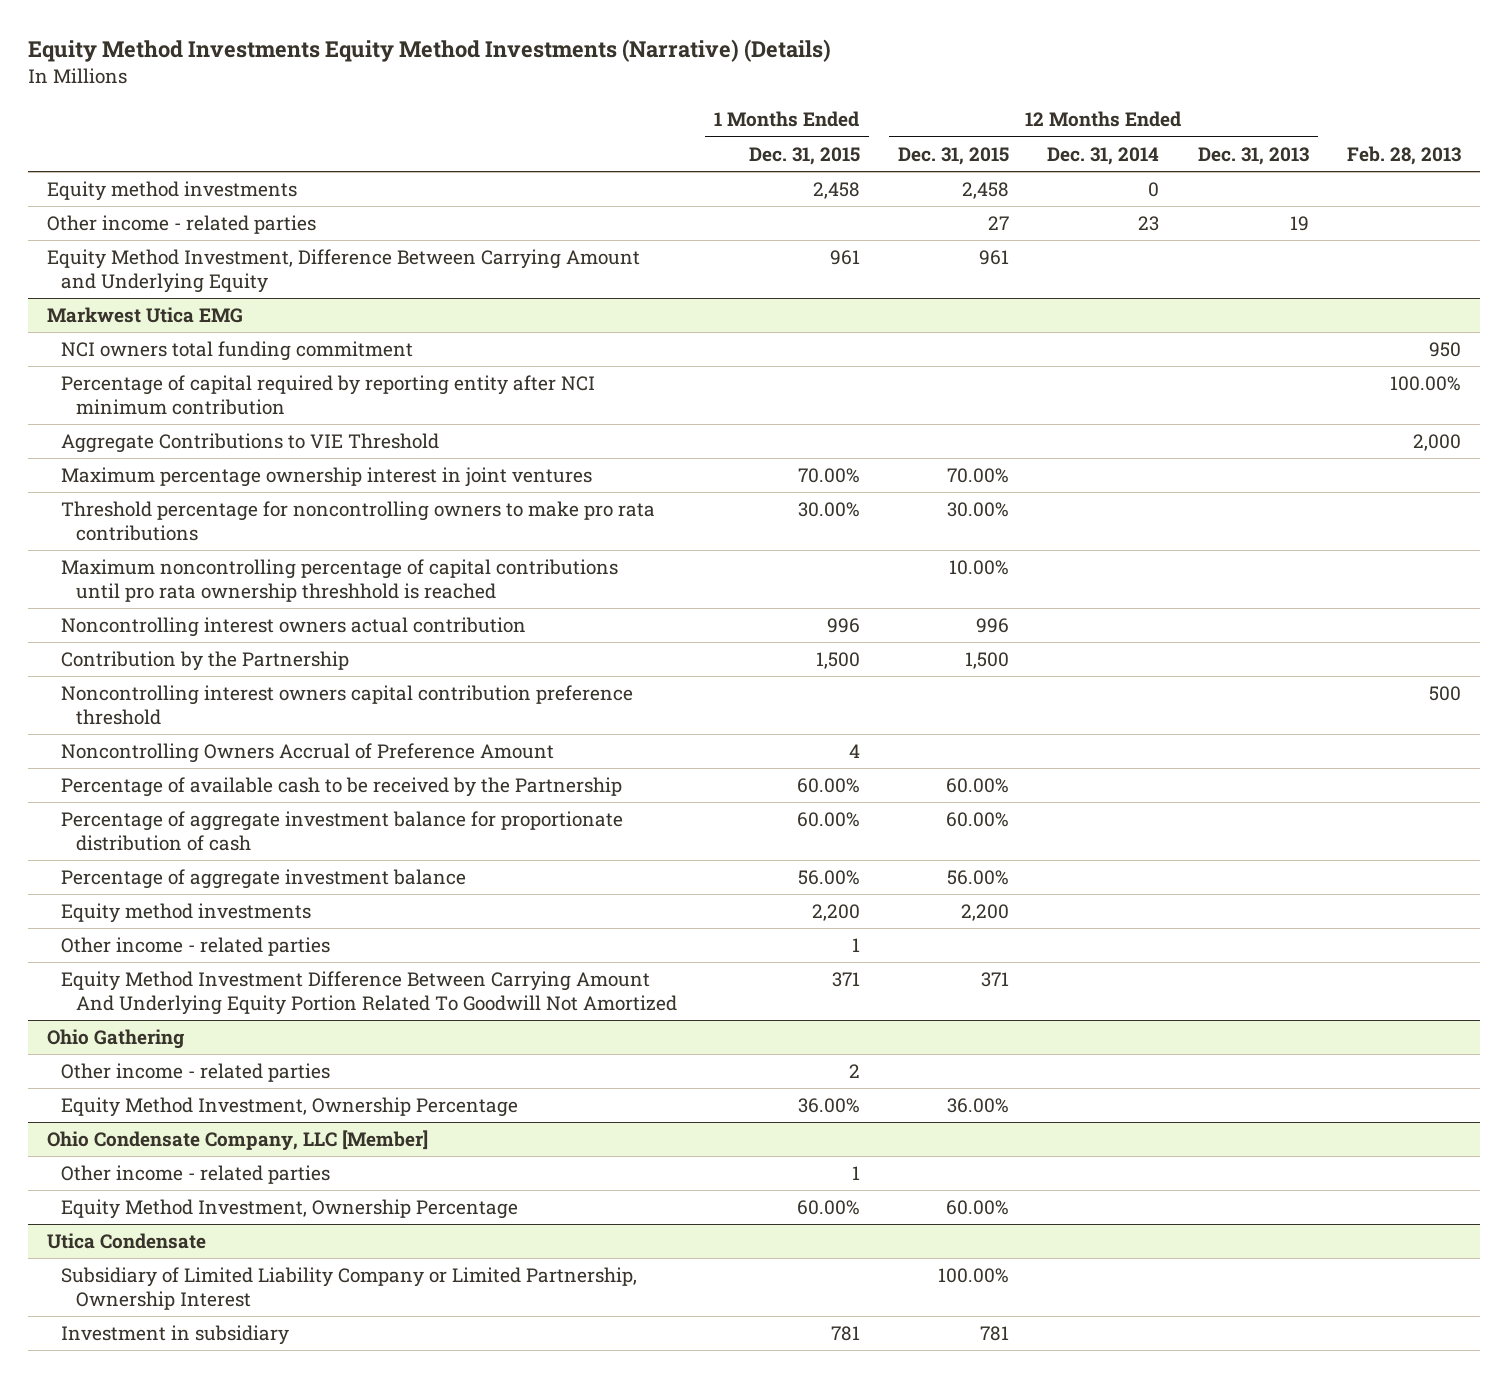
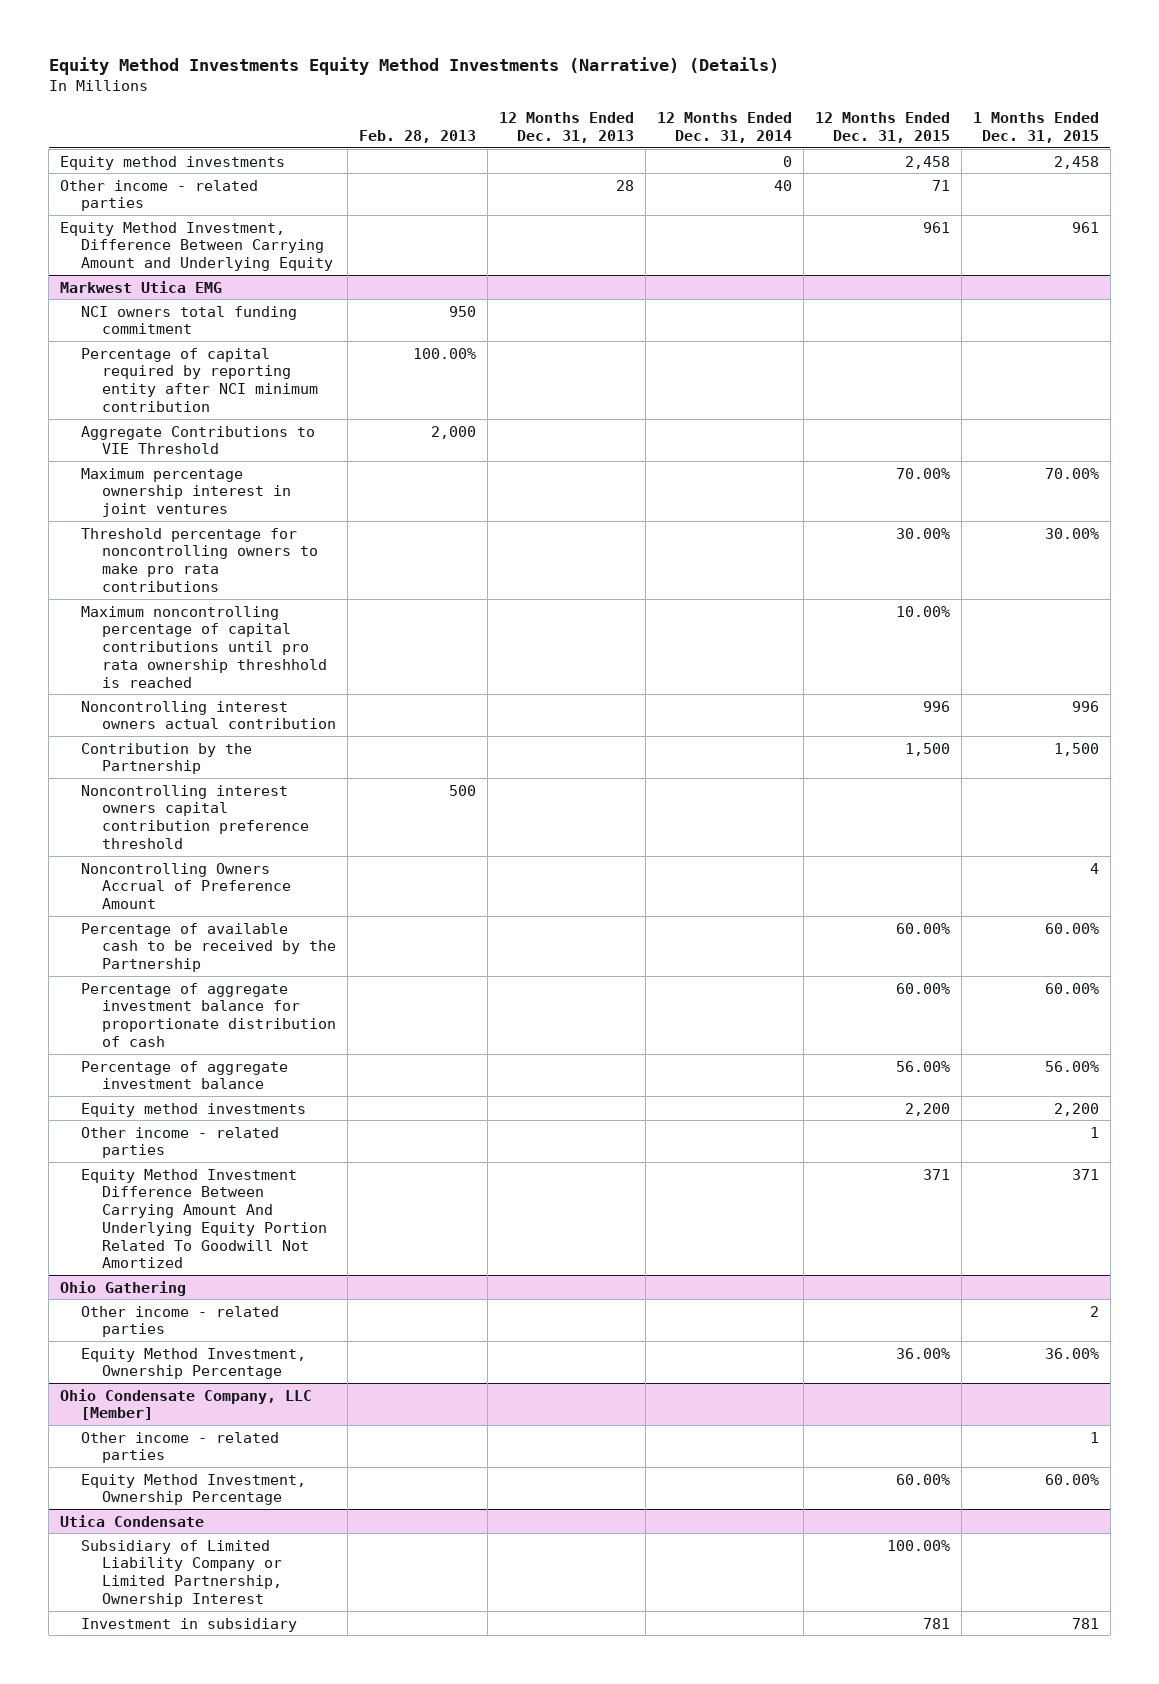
- | 1 Months Ended Dec. 31, 2015 | 12 Months Ended Dec. 31, 2015 | 12 Months Ended Dec. 31, 2014 | 12 Months Ended Dec. 31, 2013 | Feb. 28, 2013
+ | Feb. 28, 2013 | 12 Months Ended Dec. 31, 2013 | 12 Months Ended Dec. 31, 2014 | 12 Months Ended Dec. 31, 2015 | 1 Months Ended Dec. 31, 2015
- Other income - related parties | | 27 | 23 | 19 |
+ Other income - related parties | | 28 | 40 | 71 |

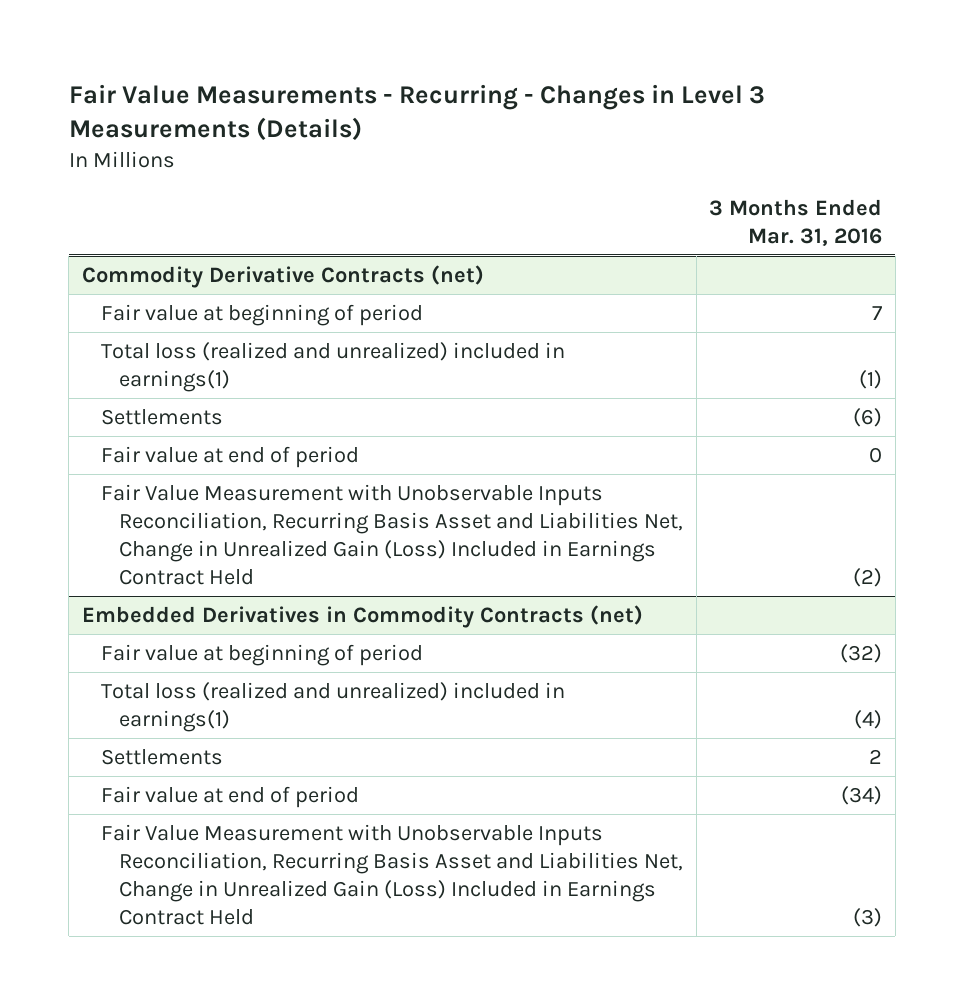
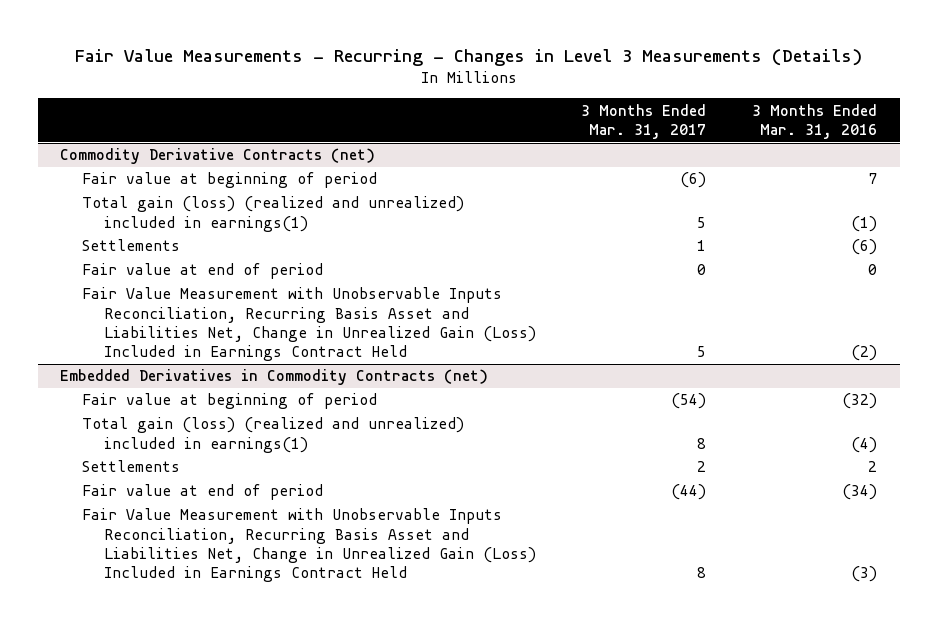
- | 3 Months Ended Mar. 31, 2016
+ | 3 Months Ended Mar. 31, 2017 | 3 Months Ended Mar. 31, 2016
@ Commodity Derivative Contracts (net)
- Total loss (realized and unrealized) included in earnings(1) | (1)
+ Total gain (loss) (realized and unrealized) included in earnings(1) | 5 | (1)
@ Embedded Derivatives in Commodity Contracts (net)
- Total loss (realized and unrealized) included in earnings(1) | (4)
+ Total gain (loss) (realized and unrealized) included in earnings(1) | 8 | (4)

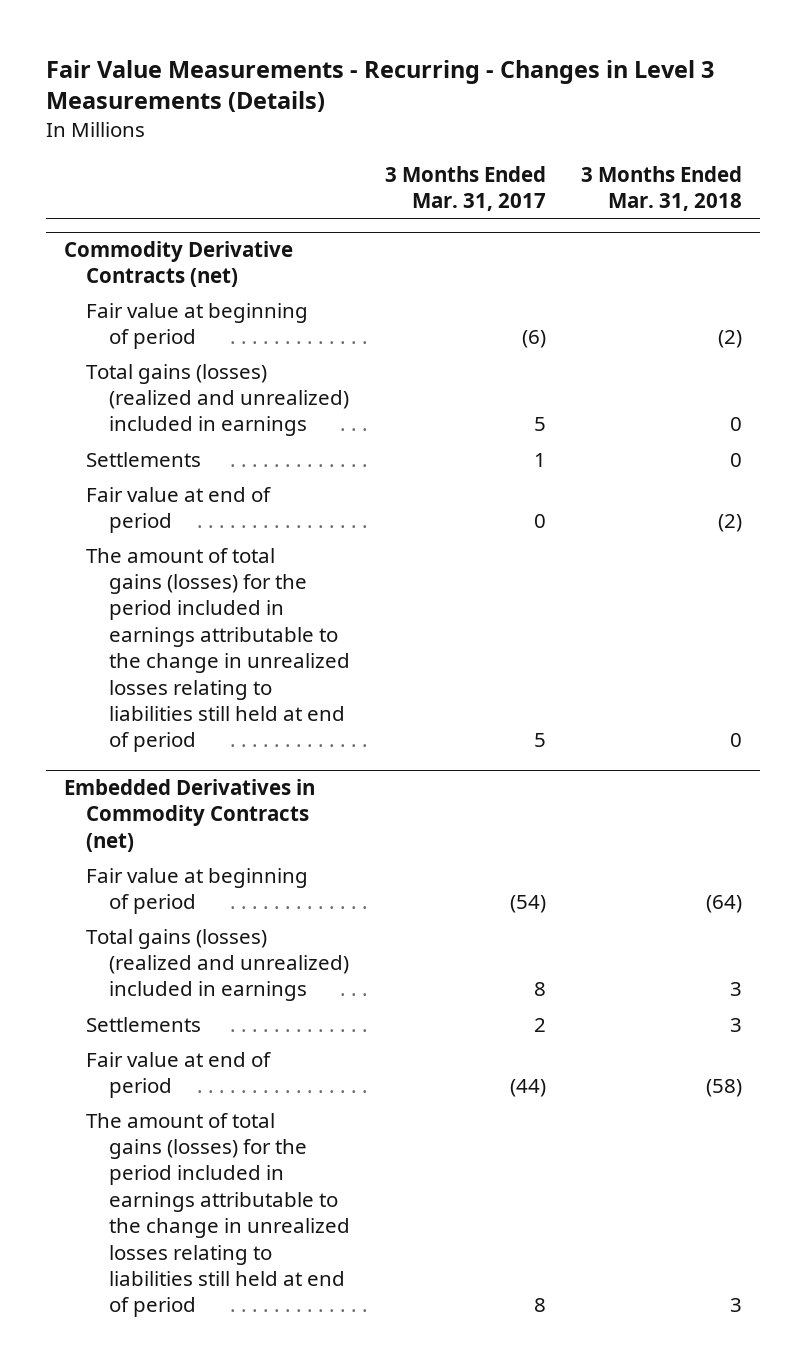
- | 3 Months Ended Mar. 31, 2017 | 3 Months Ended Mar. 31, 2016
+ | 3 Months Ended Mar. 31, 2017 | 3 Months Ended Mar. 31, 2018
@ Commodity Derivative Contracts (net)
- Total gain (loss) (realized and unrealized) included in earnings(1) | 5 | (1)
+ Total gains (losses) (realized and unrealized) included in earnings | 5 | 0
- Fair Value Measurement with Unobservable Inputs Reconciliation, Recurring Basis Asset and Liabilities Net, Change in Unrealized Gain (Loss) Included in Earnings Contract Held | 5 | (2)
+ The amount of total gains (losses) for the period included in earnings attributable to the change in unrealized losses relating to liabilities still held at end of period | 5 | 0
@ Embedded Derivatives in Commodity Contracts (net)
- Total gain (loss) (realized and unrealized) included in earnings(1) | 8 | (4)
+ Total gains (losses) (realized and unrealized) included in earnings | 8 | 3
- Fair Value Measurement with Unobservable Inputs Reconciliation, Recurring Basis Asset and Liabilities Net, Change in Unrealized Gain (Loss) Included in Earnings Contract Held | 8 | (3)
+ The amount of total gains (losses) for the period included in earnings attributable to the change in unrealized losses relating to liabilities still held at end of period | 8 | 3

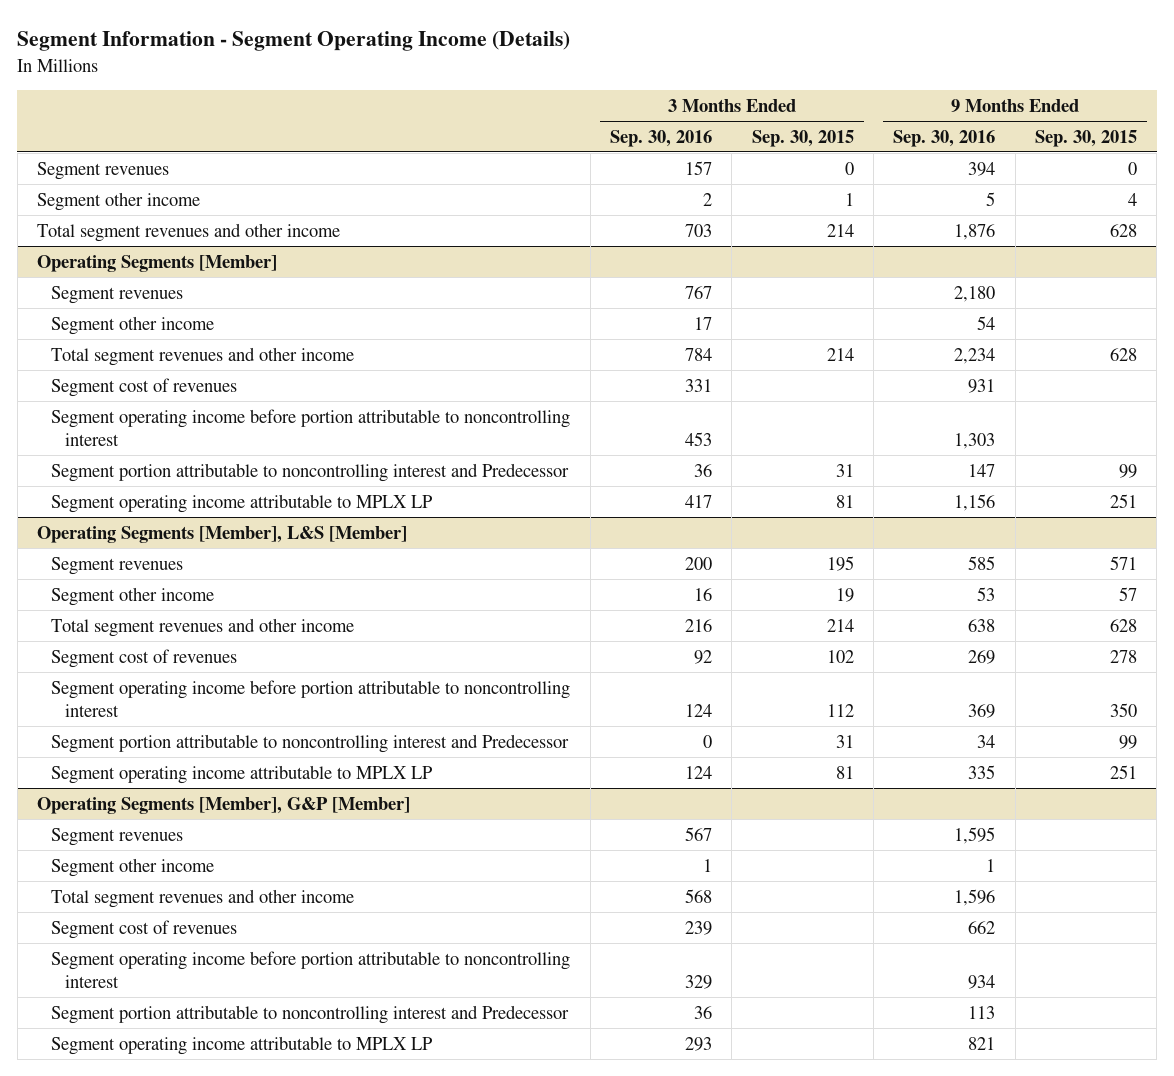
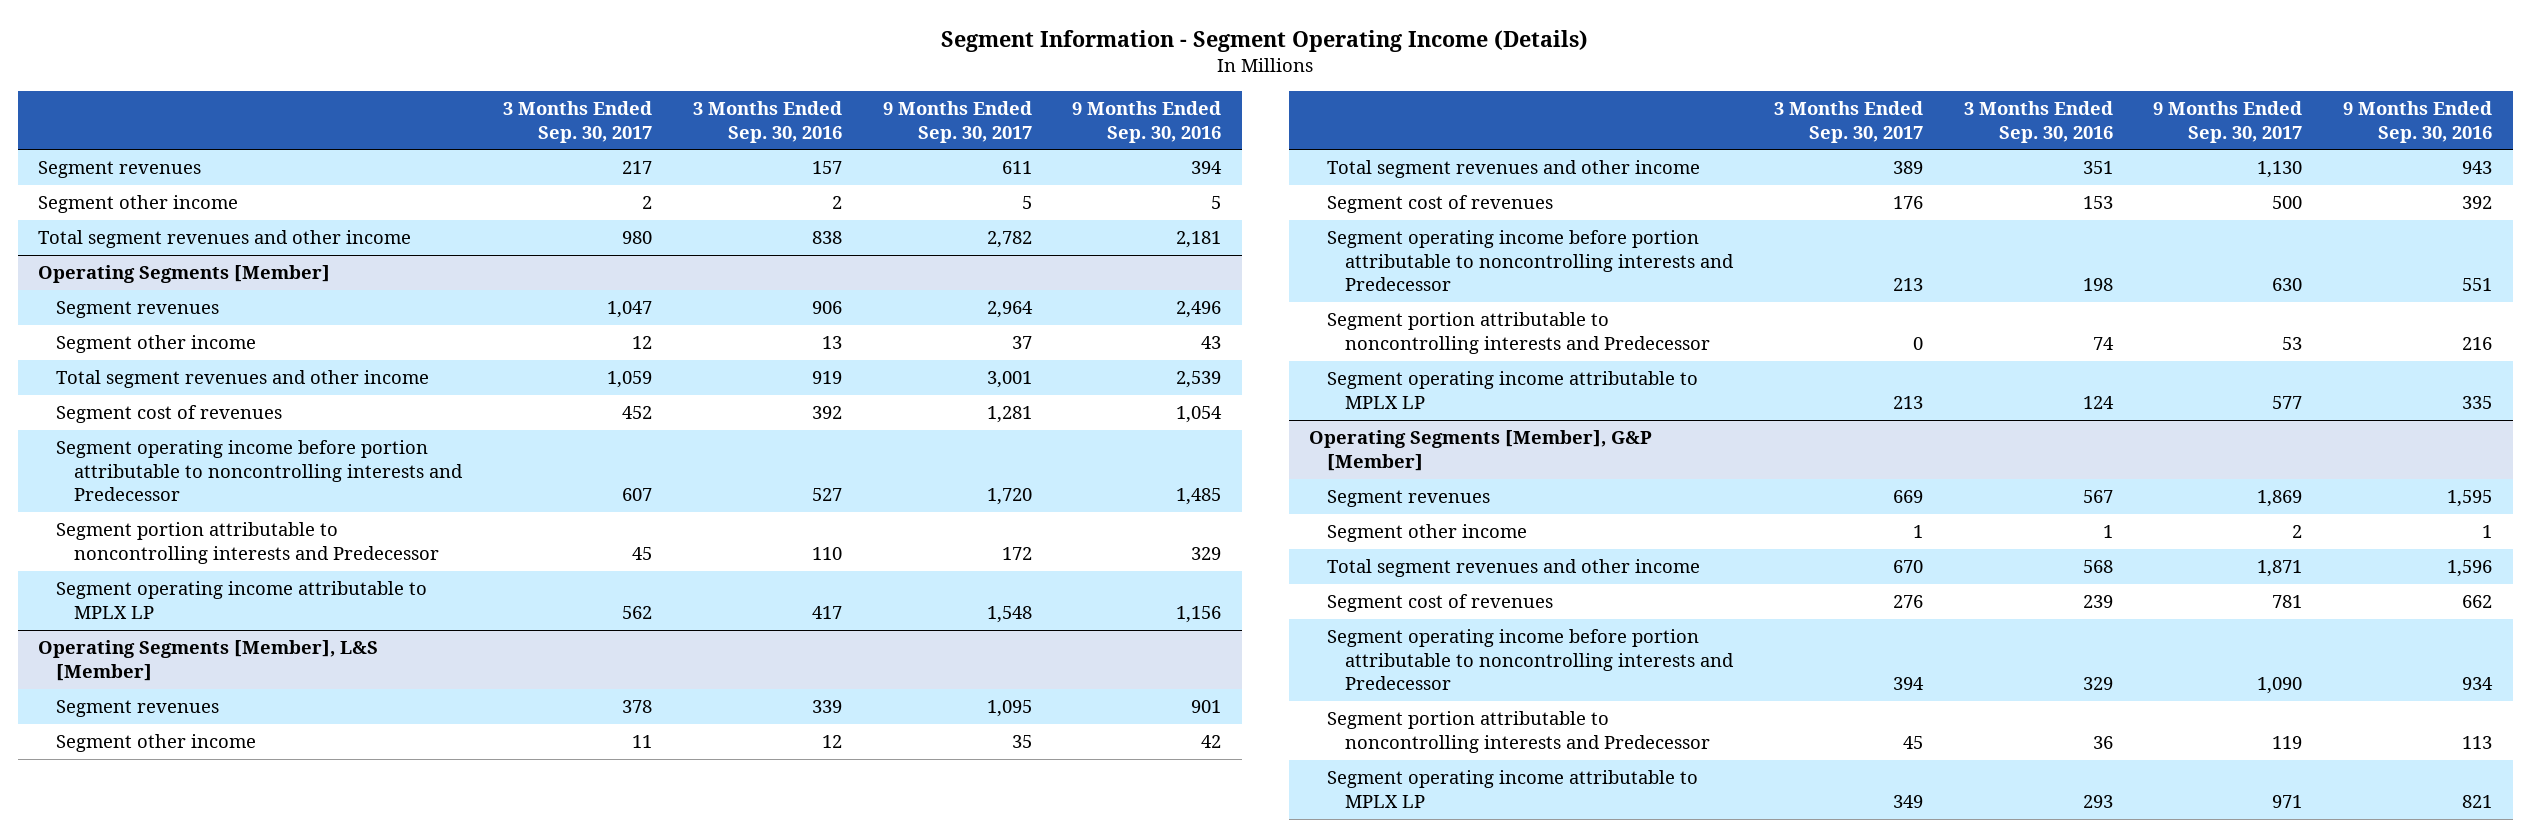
- | 3 Months Ended Sep. 30, 2016 | 3 Months Ended Sep. 30, 2015 | 9 Months Ended Sep. 30, 2016 | 9 Months Ended Sep. 30, 2015
+ | 3 Months Ended Sep. 30, 2017 | 3 Months Ended Sep. 30, 2016 | 9 Months Ended Sep. 30, 2017 | 9 Months Ended Sep. 30, 2016
- Total segment revenues and other income | 703 | 214 | 1,876 | 628
+ Total segment revenues and other income | 980 | 838 | 2,782 | 2,181
@ Operating Segments [Member]
- Segment revenues | 767 | | 2,180 |
- Segment other income | 17 | | 54 |
- Total segment revenues and other income | 784 | 214 | 2,234 | 628
- Segment cost of revenues | 331 | | 931 |
- Segment operating income before portion attributable to noncontrolling interest | 453 | | 1,303 |
- Segment portion attributable to noncontrolling interest and Predecessor | 36 | 31 | 147 | 99
+ Segment revenues | 1,047 | 906 | 2,964 | 2,496
+ Segment other income | 12 | 13 | 37 | 43
+ Total segment revenues and other income | 1,059 | 919 | 3,001 | 2,539
+ Segment cost of revenues | 452 | 392 | 1,281 | 1,054
+ Segment operating income before portion attributable to noncontrolling interests and Predecessor | 607 | 527 | 1,720 | 1,485
+ Segment portion attributable to noncontrolling interests and Predecessor | 45 | 110 | 172 | 329
@ Operating Segments [Member], L&S [Member]
- Segment revenues | 200 | 195 | 585 | 571
- Segment other income | 16 | 19 | 53 | 57
- Total segment revenues and other income | 216 | 214 | 638 | 628
- Segment cost of revenues | 92 | 102 | 269 | 278
- Segment operating income before portion attributable to noncontrolling interest | 124 | 112 | 369 | 350
- Segment portion attributable to noncontrolling interest and Predecessor | 0 | 31 | 34 | 99
+ Segment revenues | 378 | 339 | 1,095 | 901
+ Segment other income | 11 | 12 | 35 | 42
+ Total segment revenues and other income | 389 | 351 | 1,130 | 943
+ Segment cost of revenues | 176 | 153 | 500 | 392
+ Segment operating income before portion attributable to noncontrolling interests and Predecessor | 213 | 198 | 630 | 551
+ Segment portion attributable to noncontrolling interests and Predecessor | 0 | 74 | 53 | 216
@ Operating Segments [Member], G&P [Member]
- Segment operating income before portion attributable to noncontrolling interest | 329 | | 934 |
- Segment portion attributable to noncontrolling interest and Predecessor | 36 | | 113 |
+ Segment operating income before portion attributable to noncontrolling interests and Predecessor | 394 | 329 | 1,090 | 934
+ Segment portion attributable to noncontrolling interests and Predecessor | 45 | 36 | 119 | 113

